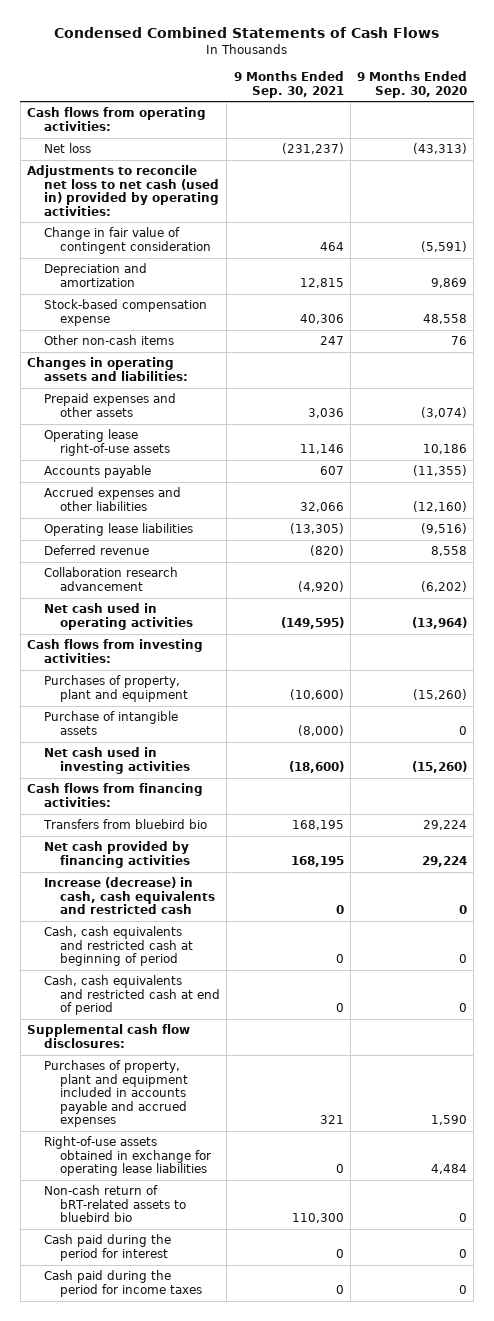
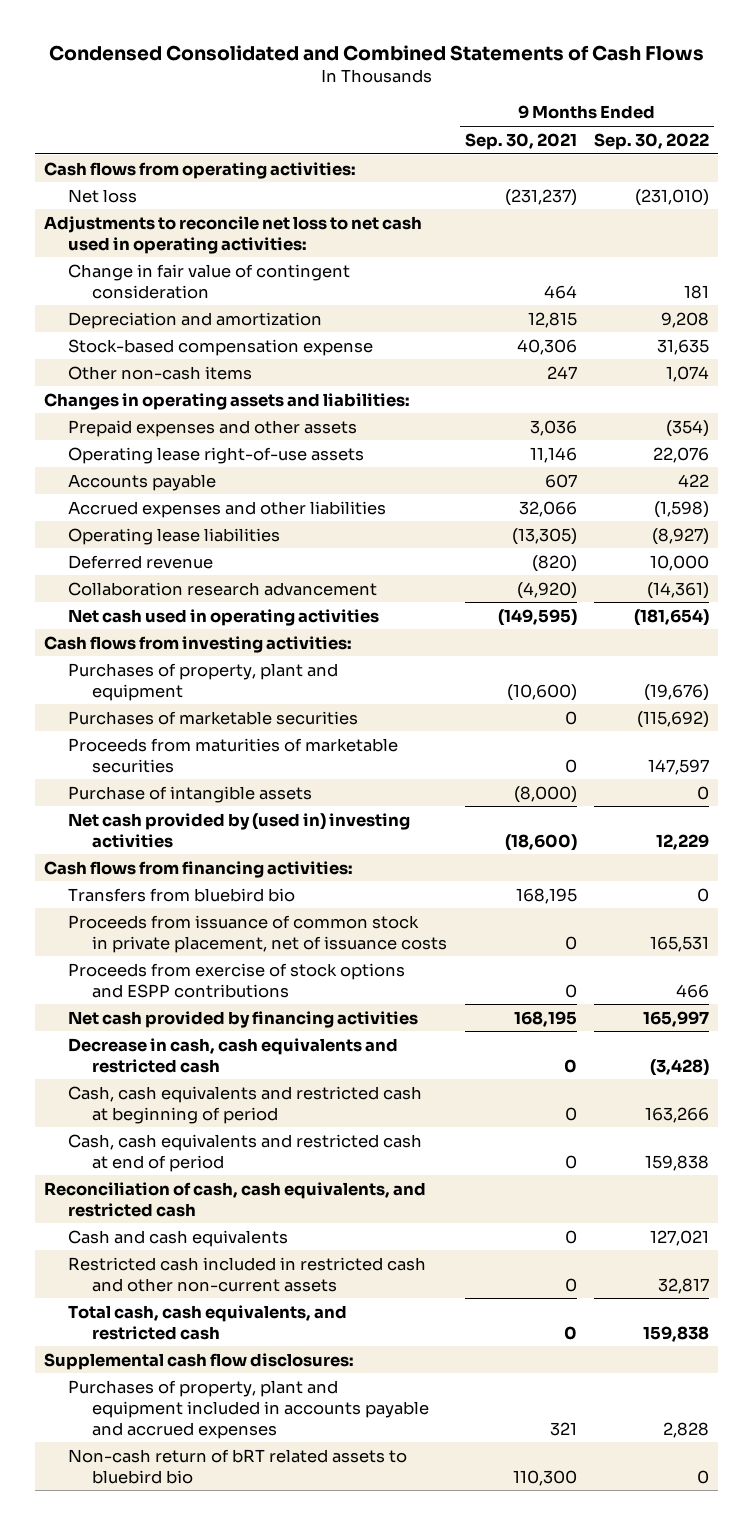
- Condensed Combined Statements of Cash Flows
+ Condensed Consolidated and Combined Statements of Cash Flows
- | 9 Months Ended Sep. 30, 2021 | 9 Months Ended Sep. 30, 2020
+ | 9 Months Ended Sep. 30, 2021 | 9 Months Ended Sep. 30, 2022
- Adjustments to reconcile net loss to net cash (used in) provided by operating activities:
+ Adjustments to reconcile net loss to net cash used in operating activities:
+ Purchases of marketable securities | 0 | (115,692)
+ Proceeds from maturities of marketable securities | 0 | 147,597
- Net cash used in investing activities | (18,600) | (15,260)
+ Net cash provided by (used in) investing activities | (18,600) | 12,229
+ Proceeds from issuance of common stock in private placement, net of issuance costs | 0 | 165,531
+ Proceeds from exercise of stock options and ESPP contributions | 0 | 466
- Increase (decrease) in cash, cash equivalents and restricted cash | 0 | 0
+ Decrease in cash, cash equivalents and restricted cash | 0 | (3,428)
+ Reconciliation of cash, cash equivalents, and restricted cash
+ Cash and cash equivalents | 0 | 127,021
+ Restricted cash included in restricted cash and other non-current assets | 0 | 32,817
+ Total cash, cash equivalents, and restricted cash | 0 | 159,838
- Right-of-use assets obtained in exchange for operating lease liabilities | 0 | 4,484
- Non-cash return of bRT-related assets to bluebird bio | 110,300 | 0
- Cash paid during the period for interest | 0 | 0
- Cash paid during the period for income taxes | 0 | 0
+ Non-cash return of bRT related assets to bluebird bio | 110,300 | 0

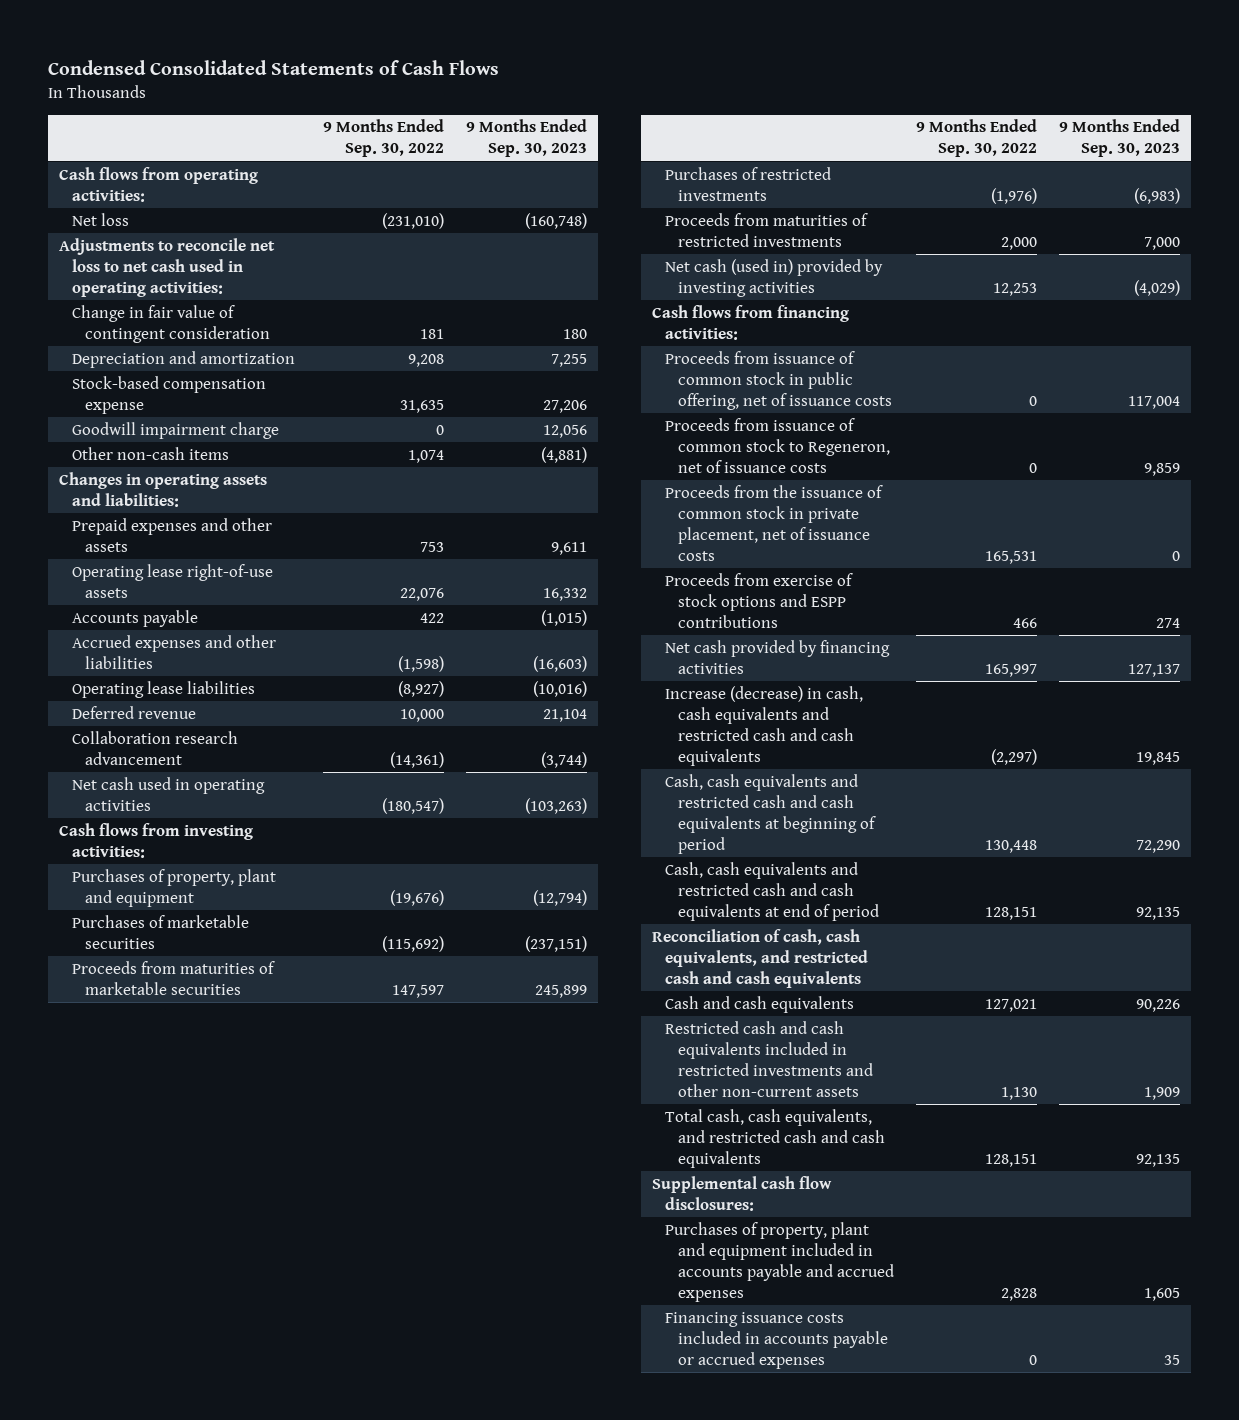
- Condensed Consolidated and Combined Statements of Cash Flows
+ Condensed Consolidated Statements of Cash Flows
- | 9 Months Ended Sep. 30, 2021 | 9 Months Ended Sep. 30, 2022
+ | 9 Months Ended Sep. 30, 2022 | 9 Months Ended Sep. 30, 2023
+ Goodwill impairment charge | 0 | 12,056
- Prepaid expenses and other assets | 3,036 | (354)
+ Prepaid expenses and other assets | 753 | 9,611
- Net cash used in operating activities | (149,595) | (181,654)
+ Net cash used in operating activities | (180,547) | (103,263)
- Purchase of intangible assets | (8,000) | 0
- Net cash provided by (used in) investing activities | (18,600) | 12,229
+ Purchases of restricted investments | (1,976) | (6,983)
+ Proceeds from maturities of restricted investments | 2,000 | 7,000
+ Net cash (used in) provided by investing activities | 12,253 | (4,029)
- Transfers from bluebird bio | 168,195 | 0
- Proceeds from issuance of common stock in private placement, net of issuance costs | 0 | 165,531
+ Proceeds from issuance of common stock in public offering, net of issuance costs | 0 | 117,004
+ Proceeds from issuance of common stock to Regeneron, net of issuance costs | 0 | 9,859
+ Proceeds from the issuance of common stock in private placement, net of issuance costs | 165,531 | 0
- Decrease in cash, cash equivalents and restricted cash | 0 | (3,428)
- Cash, cash equivalents and restricted cash at beginning of period | 0 | 163,266
- Cash, cash equivalents and restricted cash at end of period | 0 | 159,838
- Reconciliation of cash, cash equivalents, and restricted cash
+ Increase (decrease) in cash, cash equivalents and restricted cash and cash equivalents | (2,297) | 19,845
+ Cash, cash equivalents and restricted cash and cash equivalents at beginning of period | 130,448 | 72,290
+ Cash, cash equivalents and restricted cash and cash equivalents at end of period | 128,151 | 92,135
+ Reconciliation of cash, cash equivalents, and restricted cash and cash equivalents
- Restricted cash included in restricted cash and other non-current assets | 0 | 32,817
- Total cash, cash equivalents, and restricted cash | 0 | 159,838
+ Restricted cash and cash equivalents included in restricted investments and other non-current assets | 1,130 | 1,909
+ Total cash, cash equivalents, and restricted cash and cash equivalents | 128,151 | 92,135
- Non-cash return of bRT related assets to bluebird bio | 110,300 | 0
+ Financing issuance costs included in accounts payable or accrued expenses | 0 | 35

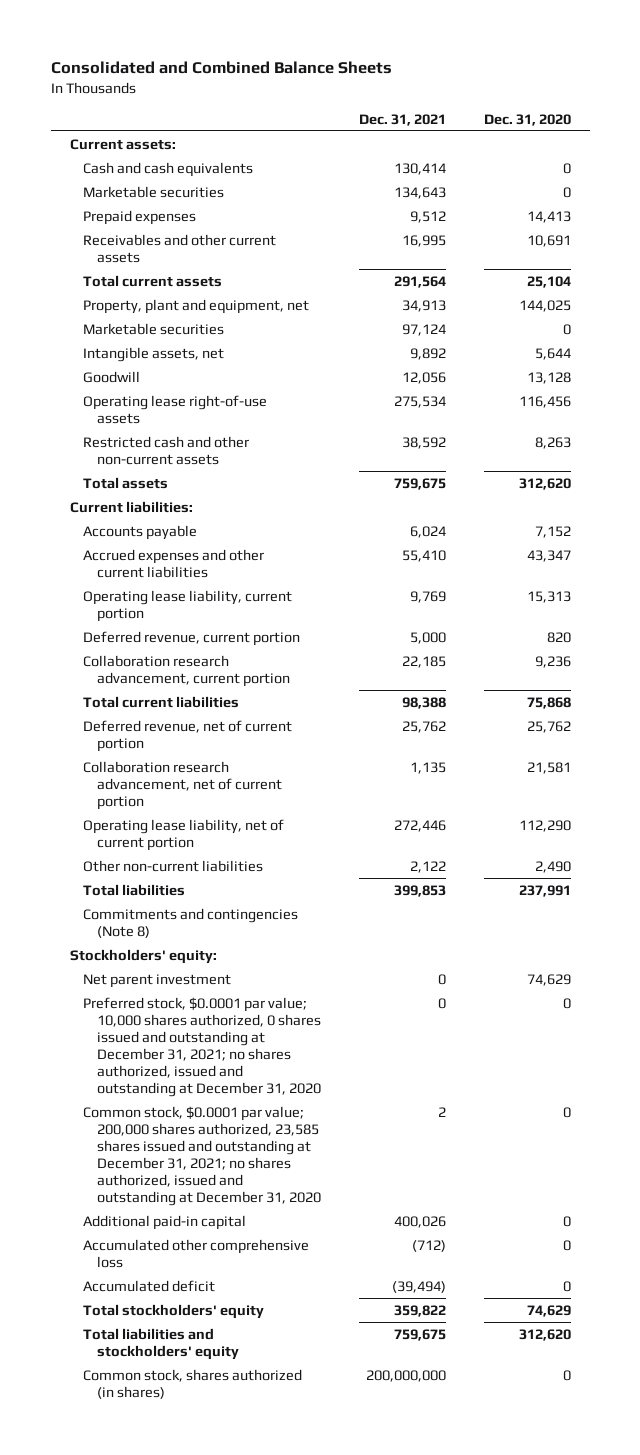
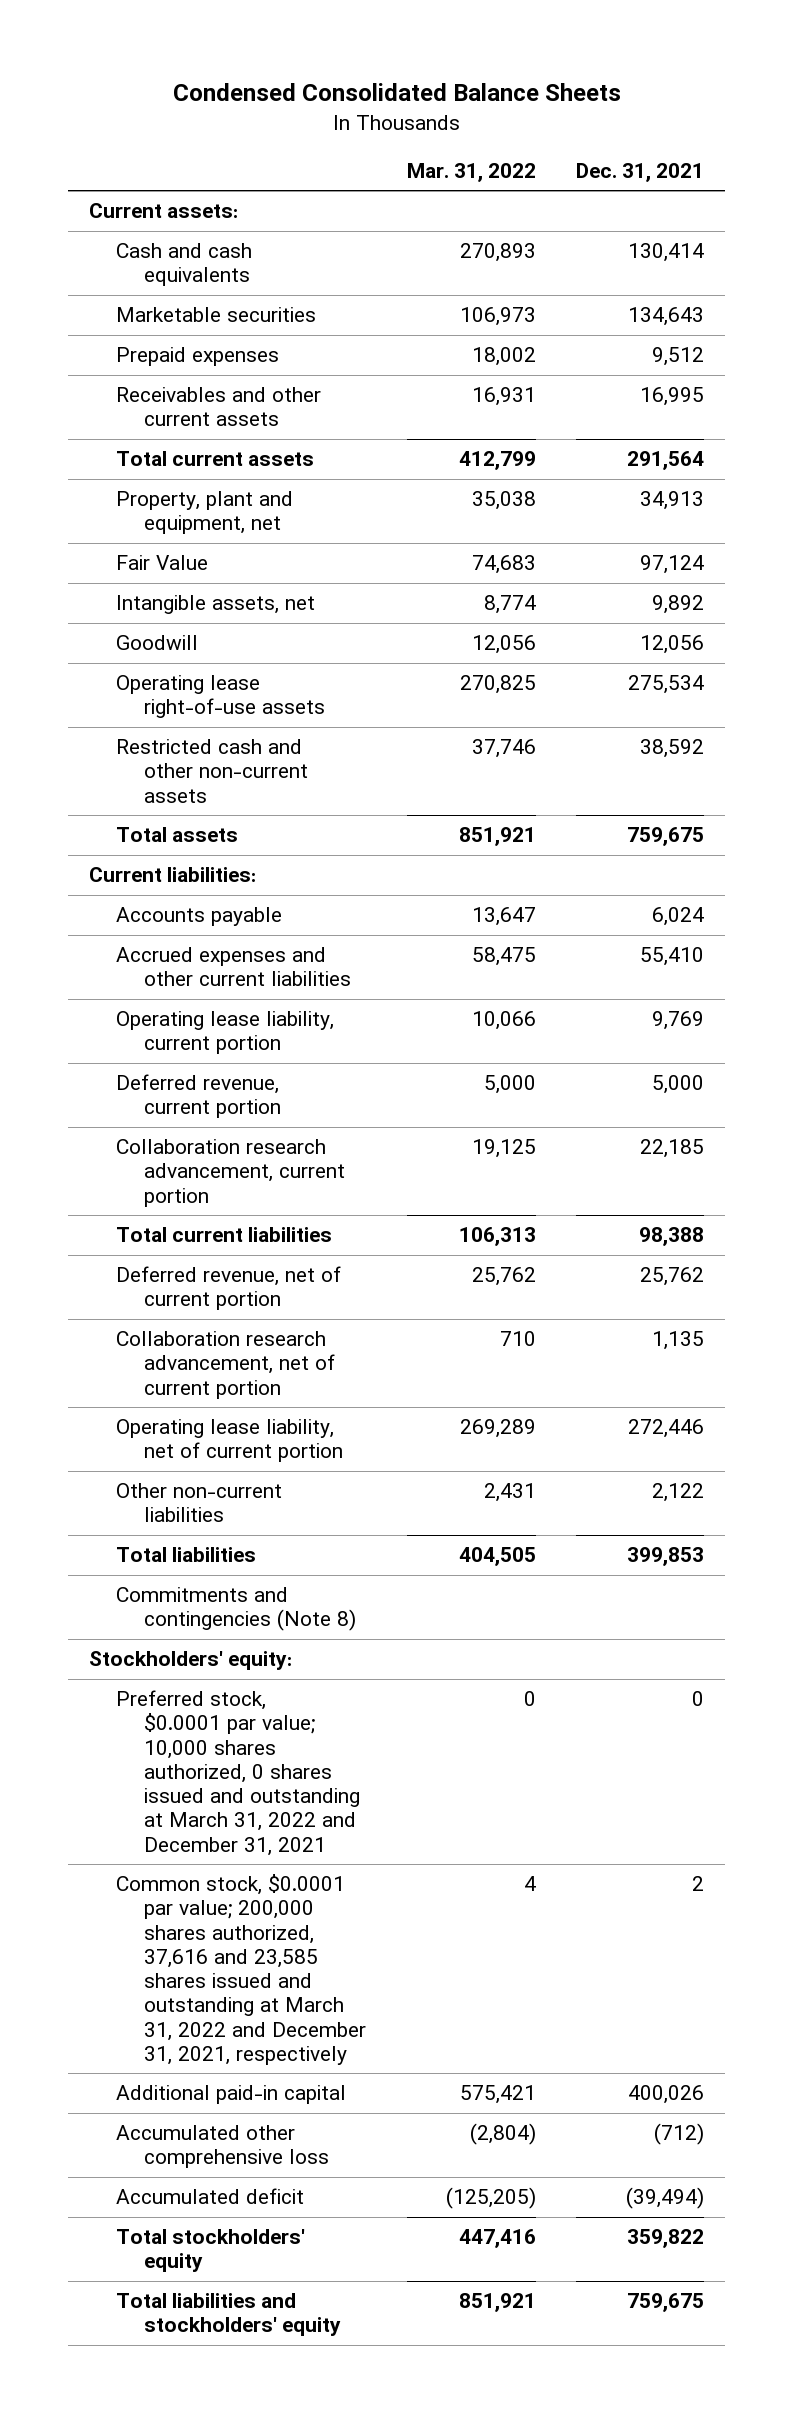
- Consolidated and Combined Balance Sheets
+ Condensed Consolidated Balance Sheets
- | Dec. 31, 2021 | Dec. 31, 2020
+ | Mar. 31, 2022 | Dec. 31, 2021
- Marketable securities | 97,124 | 0
+ Fair Value | 74,683 | 97,124
- Net parent investment | 0 | 74,629
- Preferred stock, $0.0001 par value; 10,000 shares authorized, 0 shares issued and outstanding at December 31, 2021; no shares authorized, issued and outstanding at December 31, 2020 | 0 | 0
- Common stock, $0.0001 par value; 200,000 shares authorized, 23,585 shares issued and outstanding at December 31, 2021; no shares authorized, issued and outstanding at December 31, 2020 | 2 | 0
+ Preferred stock, $0.0001 par value; 10,000 shares authorized, 0 shares issued and outstanding at March 31, 2022 and December 31, 2021 | 0 | 0
+ Common stock, $0.0001 par value; 200,000 shares authorized, 37,616 and 23,585 shares issued and outstanding at March 31, 2022 and December 31, 2021, respectively | 4 | 2
- Common stock, shares authorized (in shares) | 200,000,000 | 0

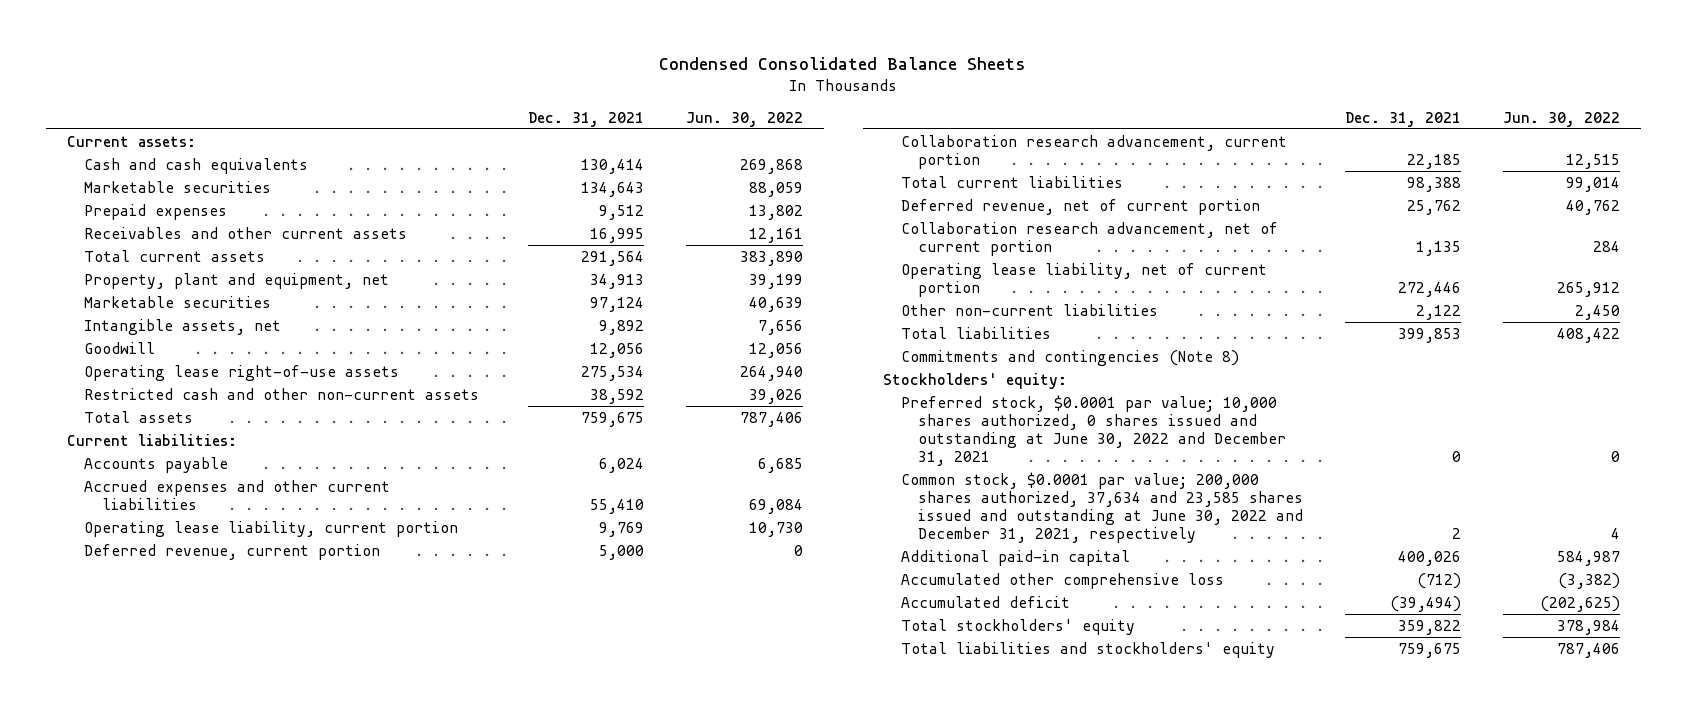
- | Mar. 31, 2022 | Dec. 31, 2021
+ | Dec. 31, 2021 | Jun. 30, 2022
- Fair Value | 74,683 | 97,124
+ Marketable securities | 97,124 | 40,639
- Preferred stock, $0.0001 par value; 10,000 shares authorized, 0 shares issued and outstanding at March 31, 2022 and December 31, 2021 | 0 | 0
- Common stock, $0.0001 par value; 200,000 shares authorized, 37,616 and 23,585 shares issued and outstanding at March 31, 2022 and December 31, 2021, respectively | 4 | 2
+ Preferred stock, $0.0001 par value; 10,000 shares authorized, 0 shares issued and outstanding at June 30, 2022 and December 31, 2021 | 0 | 0
+ Common stock, $0.0001 par value; 200,000 shares authorized, 37,634 and 23,585 shares issued and outstanding at June 30, 2022 and December 31, 2021, respectively | 2 | 4

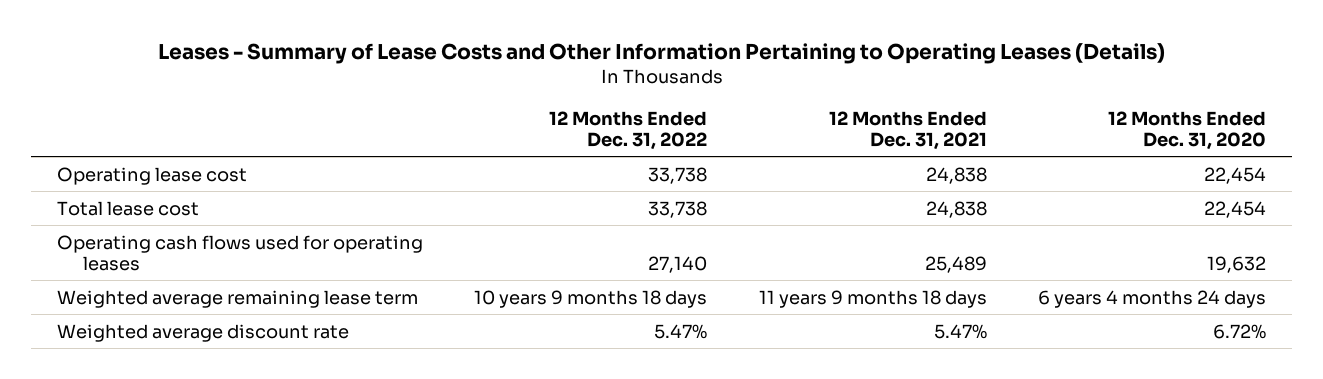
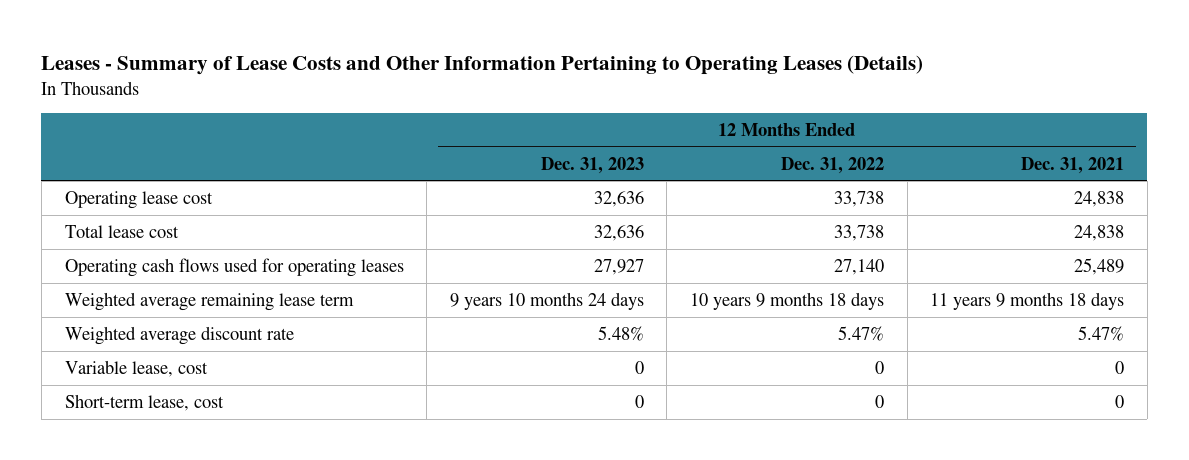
- | 12 Months Ended Dec. 31, 2022 | 12 Months Ended Dec. 31, 2021 | 12 Months Ended Dec. 31, 2020
+ | 12 Months Ended Dec. 31, 2023 | 12 Months Ended Dec. 31, 2022 | 12 Months Ended Dec. 31, 2021
+ Variable lease, cost | 0 | 0 | 0
+ Short-term lease, cost | 0 | 0 | 0

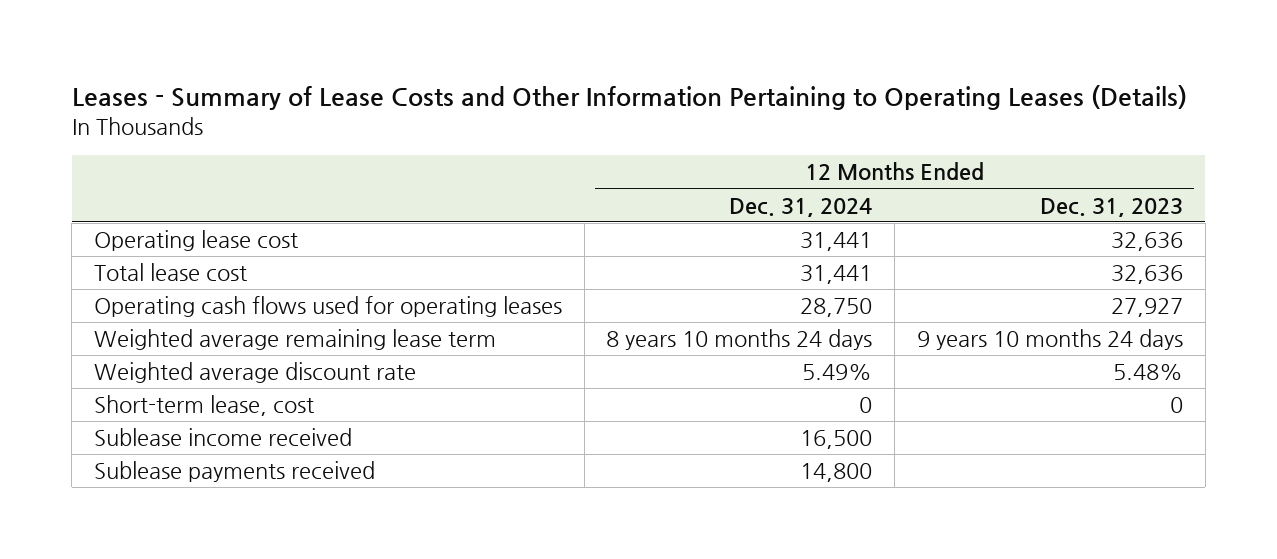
- | 12 Months Ended Dec. 31, 2023 | 12 Months Ended Dec. 31, 2022 | 12 Months Ended Dec. 31, 2021
+ | 12 Months Ended Dec. 31, 2024 | 12 Months Ended Dec. 31, 2023
- Variable lease, cost | 0 | 0 | 0
+ Sublease income received | 16,500 |
+ Sublease payments received | 14,800 |

